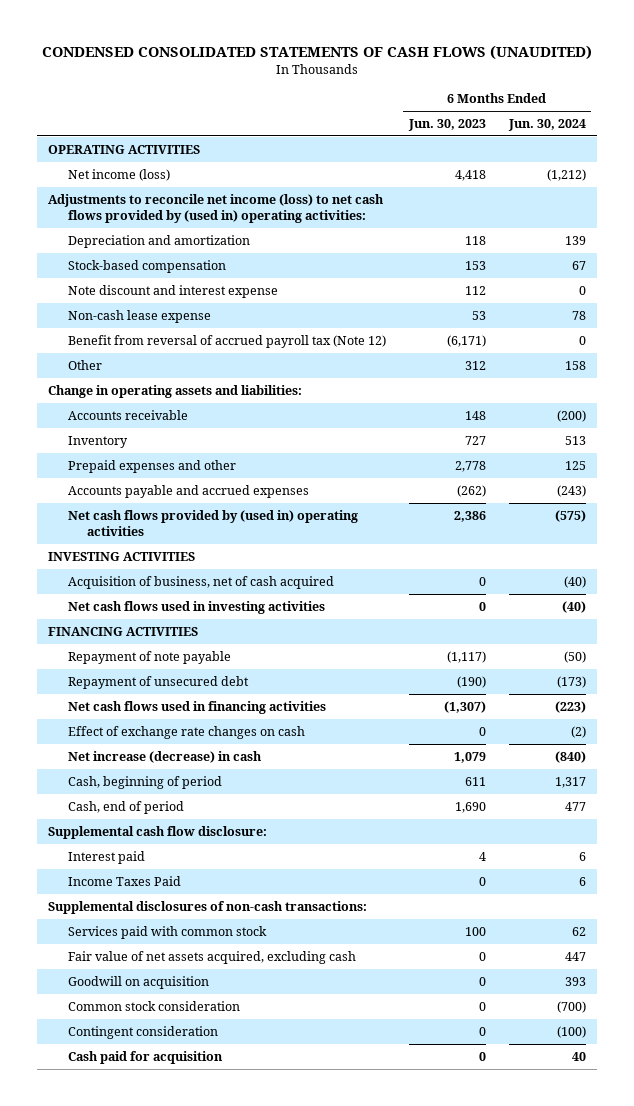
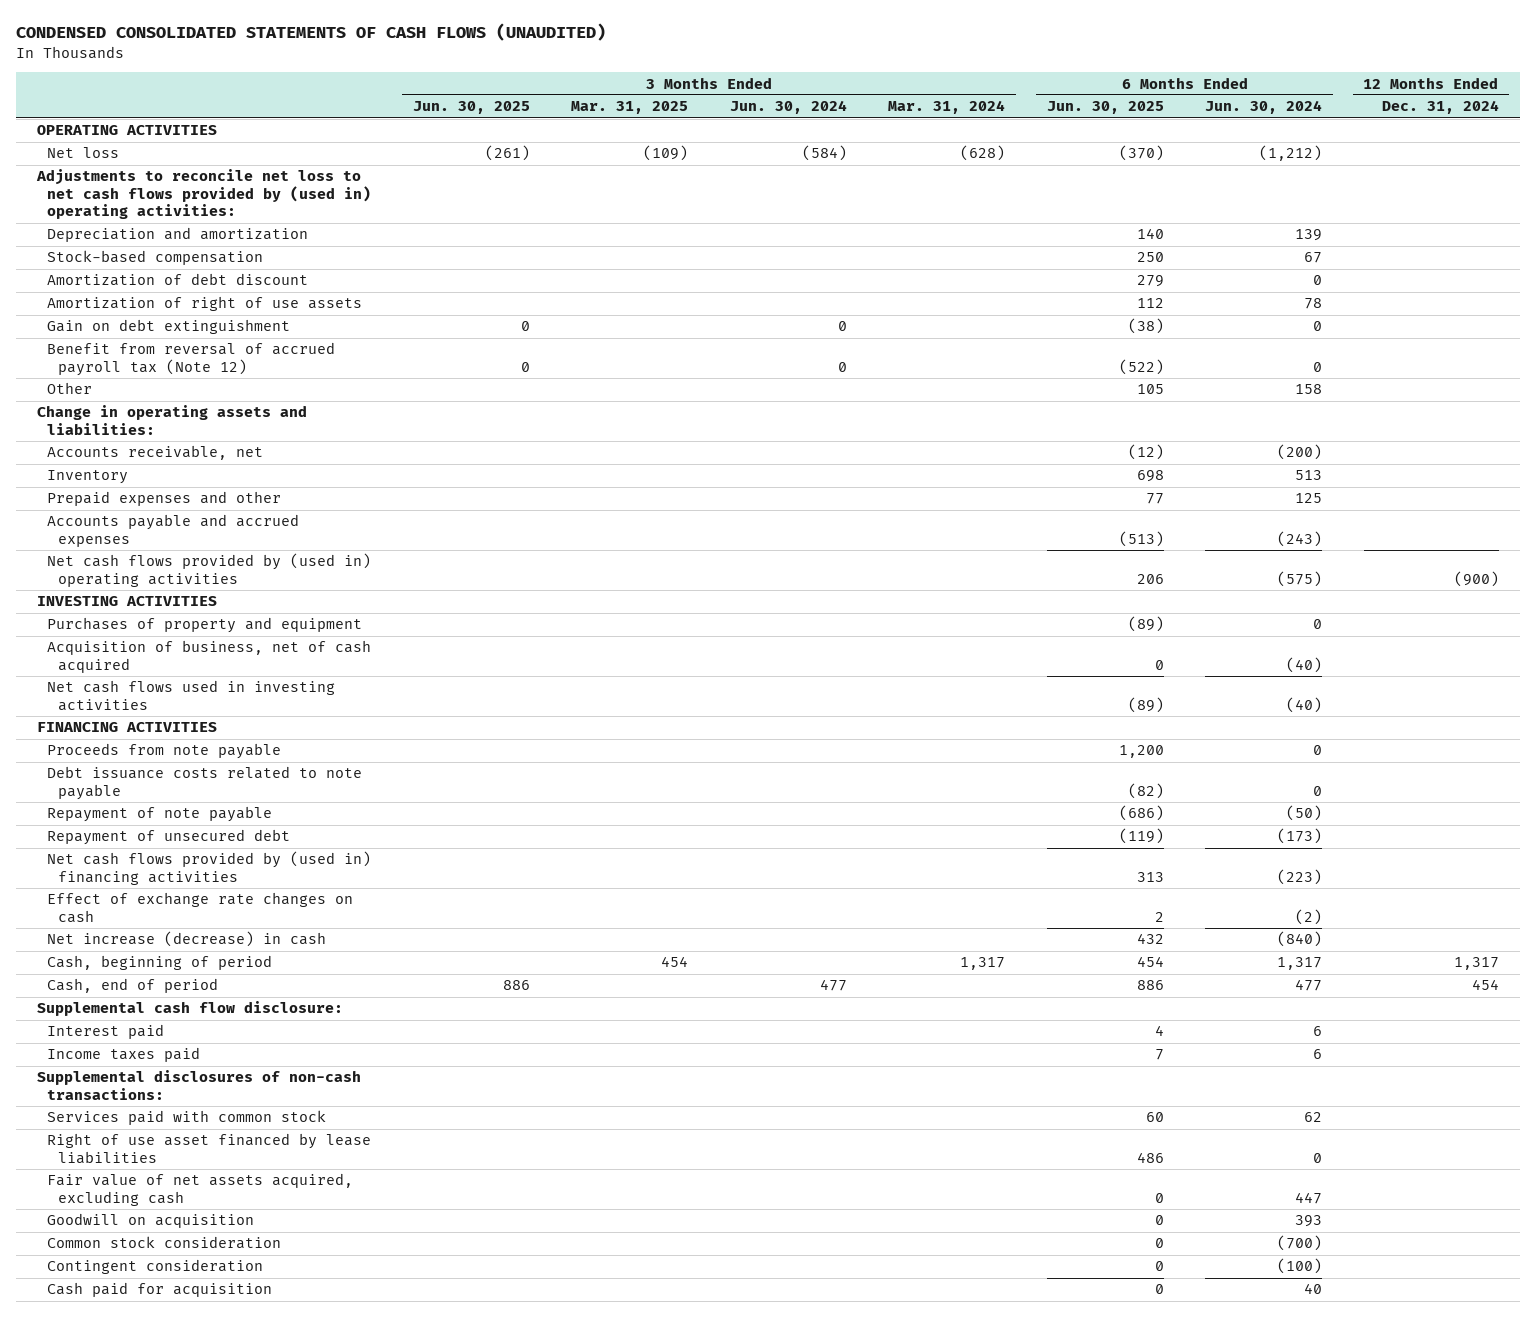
- | 6 Months Ended Jun. 30, 2023 | 6 Months Ended Jun. 30, 2024
+ | 3 Months Ended Jun. 30, 2025 | 3 Months Ended Mar. 31, 2025 | 3 Months Ended Jun. 30, 2024 | 3 Months Ended Mar. 31, 2024 | 6 Months Ended Jun. 30, 2025 | 6 Months Ended Jun. 30, 2024 | 12 Months Ended Dec. 31, 2024
- Net income (loss) | 4,418 | (1,212)
- Adjustments to reconcile net income (loss) to net cash flows provided by (used in) operating activities:
+ Net loss | (261) | (109) | (584) | (628) | (370) | (1,212) |
+ Adjustments to reconcile net loss to net cash flows provided by (used in) operating activities:
- Note discount and interest expense | 112 | 0
- Non-cash lease expense | 53 | 78
+ Amortization of debt discount | | | | | 279 | 0 |
+ Amortization of right of use assets | | | | | 112 | 78 |
+ Gain on debt extinguishment | 0 | | 0 | | (38) | 0 |
- Accounts receivable | 148 | (200)
+ Accounts receivable, net | | | | | (12) | (200) |
+ Purchases of property and equipment | | | | | (89) | 0 |
+ Proceeds from note payable | | | | | 1,200 | 0 |
+ Debt issuance costs related to note payable | | | | | (82) | 0 |
- Net cash flows used in financing activities | (1,307) | (223)
+ Net cash flows provided by (used in) financing activities | | | | | 313 | (223) |
- Income Taxes Paid | 0 | 6
+ Income taxes paid | | | | | 7 | 6 |
+ Right of use asset financed by lease liabilities | | | | | 486 | 0 |

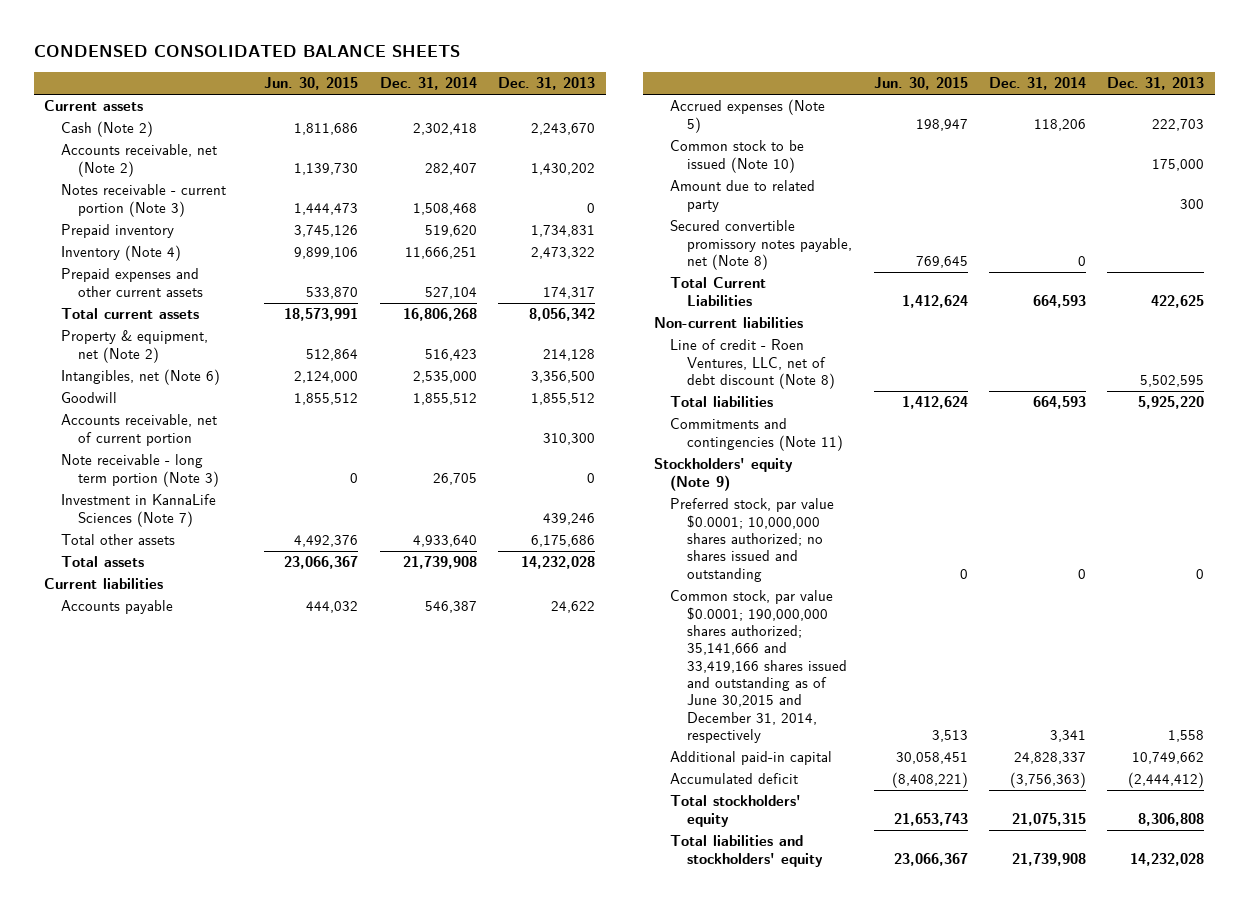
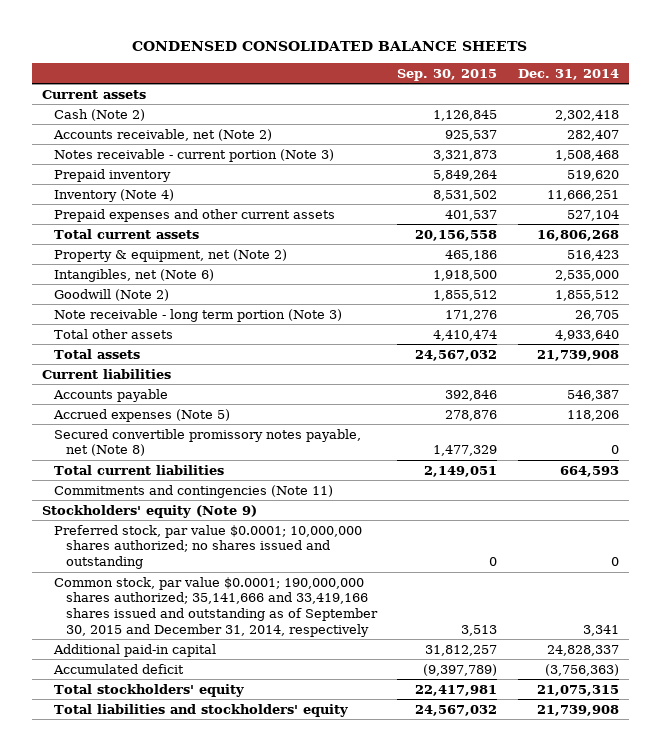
- | Jun. 30, 2015 | Dec. 31, 2014 | Dec. 31, 2013
+ | Sep. 30, 2015 | Dec. 31, 2014
- Goodwill | 1,855,512 | 1,855,512 | 1,855,512
- Accounts receivable, net of current portion | | | 310,300
+ Goodwill (Note 2) | 1,855,512 | 1,855,512
- Investment in KannaLife Sciences (Note 7) | | | 439,246
- Common stock to be issued (Note 10) | | | 175,000
- Amount due to related party | | | 300
- Total Current Liabilities | 1,412,624 | 664,593 | 422,625
- Non-current liabilities
- Line of credit - Roen Ventures, LLC, net of debt discount (Note 8) | | | 5,502,595
- Total liabilities | 1,412,624 | 664,593 | 5,925,220
+ Total current liabilities | 2,149,051 | 664,593
- Common stock, par value $0.0001; 190,000,000 shares authorized; 35,141,666 and 33,419,166 shares issued and outstanding as of June 30,2015 and December 31, 2014, respectively | 3,513 | 3,341 | 1,558
+ Common stock, par value $0.0001; 190,000,000 shares authorized; 35,141,666 and 33,419,166 shares issued and outstanding as of September 30, 2015 and December 31, 2014, respectively | 3,513 | 3,341

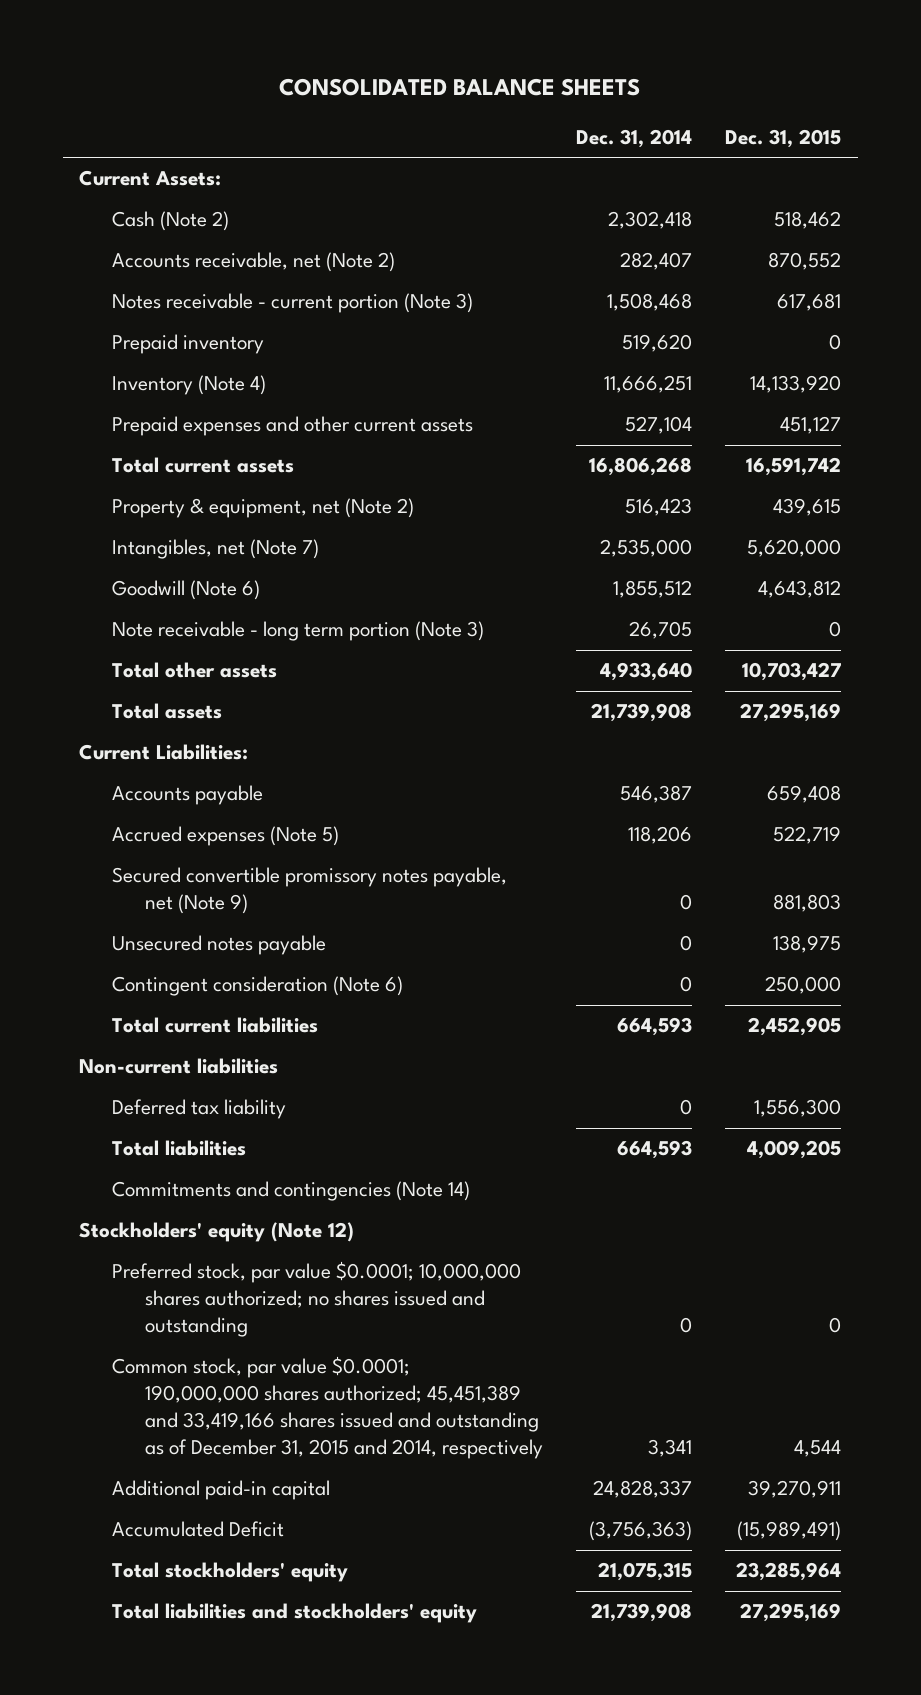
- CONDENSED CONSOLIDATED BALANCE SHEETS
+ CONSOLIDATED BALANCE SHEETS
- | Sep. 30, 2015 | Dec. 31, 2014
+ | Dec. 31, 2014 | Dec. 31, 2015
- Current assets
+ Current Assets:
- Intangibles, net (Note 6) | 1,918,500 | 2,535,000
- Goodwill (Note 2) | 1,855,512 | 1,855,512
+ Intangibles, net (Note 7) | 2,535,000 | 5,620,000
+ Goodwill (Note 6) | 1,855,512 | 4,643,812
- Current liabilities
+ Current Liabilities:
- Secured convertible promissory notes payable, net (Note 8) | 1,477,329 | 0
+ Secured convertible promissory notes payable, net (Note 9) | 0 | 881,803
+ Unsecured notes payable | 0 | 138,975
+ Contingent consideration (Note 6) | 0 | 250,000
- Commitments and contingencies (Note 11)
- Stockholders' equity (Note 9)
+ Non-current liabilities
+ Deferred tax liability | 0 | 1,556,300
+ Total liabilities | 664,593 | 4,009,205
+ Commitments and contingencies (Note 14)
+ Stockholders' equity (Note 12)
- Common stock, par value $0.0001; 190,000,000 shares authorized; 35,141,666 and 33,419,166 shares issued and outstanding as of September 30, 2015 and December 31, 2014, respectively | 3,513 | 3,341
+ Common stock, par value $0.0001; 190,000,000 shares authorized; 45,451,389 and 33,419,166 shares issued and outstanding as of December 31, 2015 and 2014, respectively | 3,341 | 4,544
- Accumulated deficit | (9,397,789) | (3,756,363)
+ Accumulated Deficit | (3,756,363) | (15,989,491)

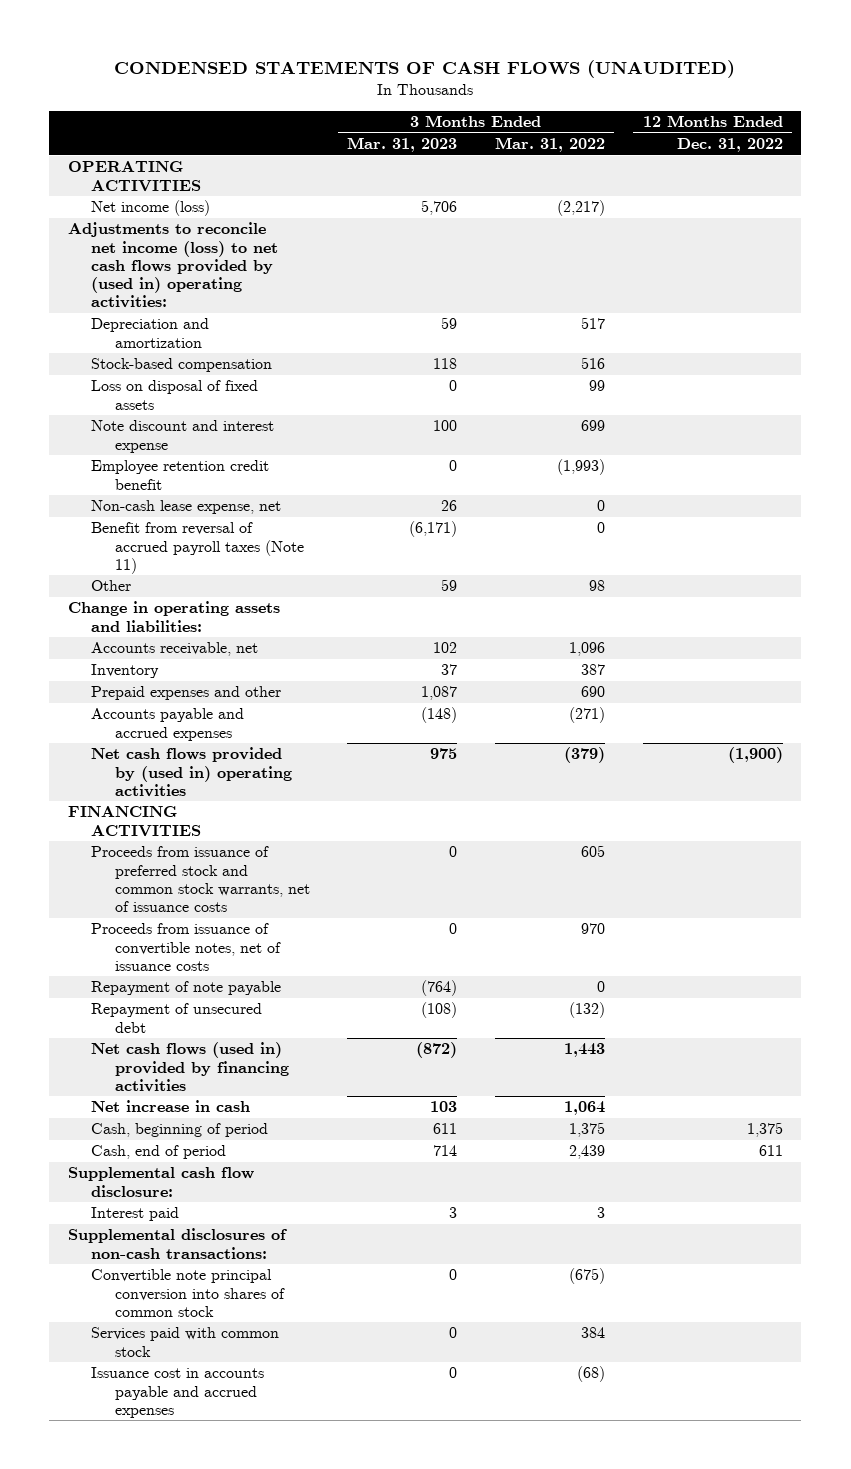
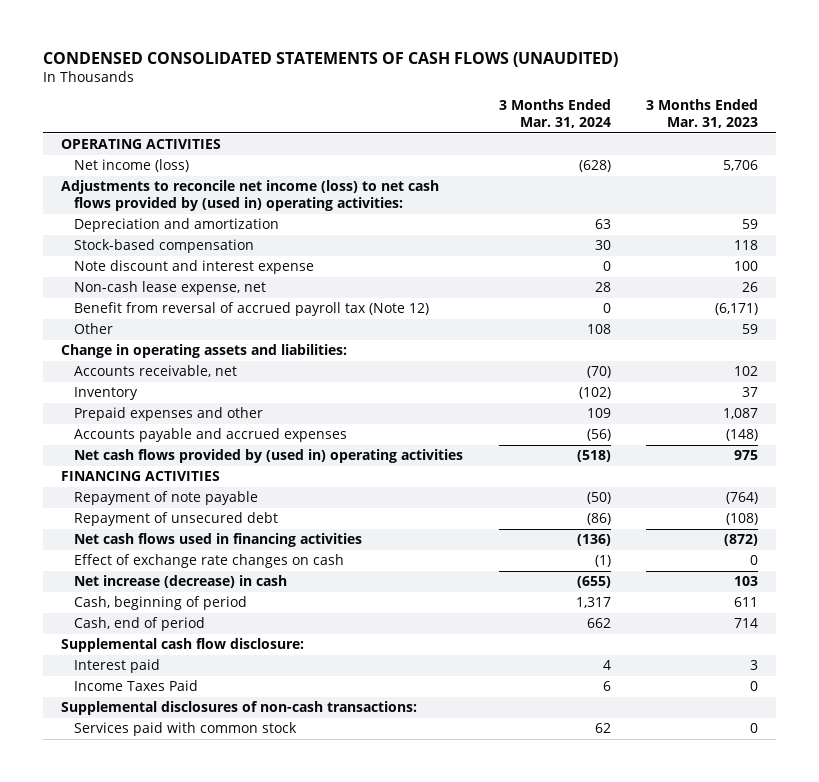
- CONDENSED STATEMENTS OF CASH FLOWS (UNAUDITED)
+ CONDENSED CONSOLIDATED STATEMENTS OF CASH FLOWS (UNAUDITED)
- | 3 Months Ended Mar. 31, 2023 | 3 Months Ended Mar. 31, 2022 | 12 Months Ended Dec. 31, 2022
+ | 3 Months Ended Mar. 31, 2024 | 3 Months Ended Mar. 31, 2023
- Loss on disposal of fixed assets | 0 | 99 |
- Employee retention credit benefit | 0 | (1,993) |
- Benefit from reversal of accrued payroll taxes (Note 11) | (6,171) | 0 |
+ Benefit from reversal of accrued payroll tax (Note 12) | 0 | (6,171)
- Proceeds from issuance of preferred stock and common stock warrants, net of issuance costs | 0 | 605 |
- Proceeds from issuance of convertible notes, net of issuance costs | 0 | 970 |
- Net cash flows (used in) provided by financing activities | (872) | 1,443 |
- Net increase in cash | 103 | 1,064 |
+ Net cash flows used in financing activities | (136) | (872)
+ Effect of exchange rate changes on cash | (1) | 0
+ Net increase (decrease) in cash | (655) | 103
+ Income Taxes Paid | 6 | 0
- Convertible note principal conversion into shares of common stock | 0 | (675) |
- Issuance cost in accounts payable and accrued expenses | 0 | (68) |

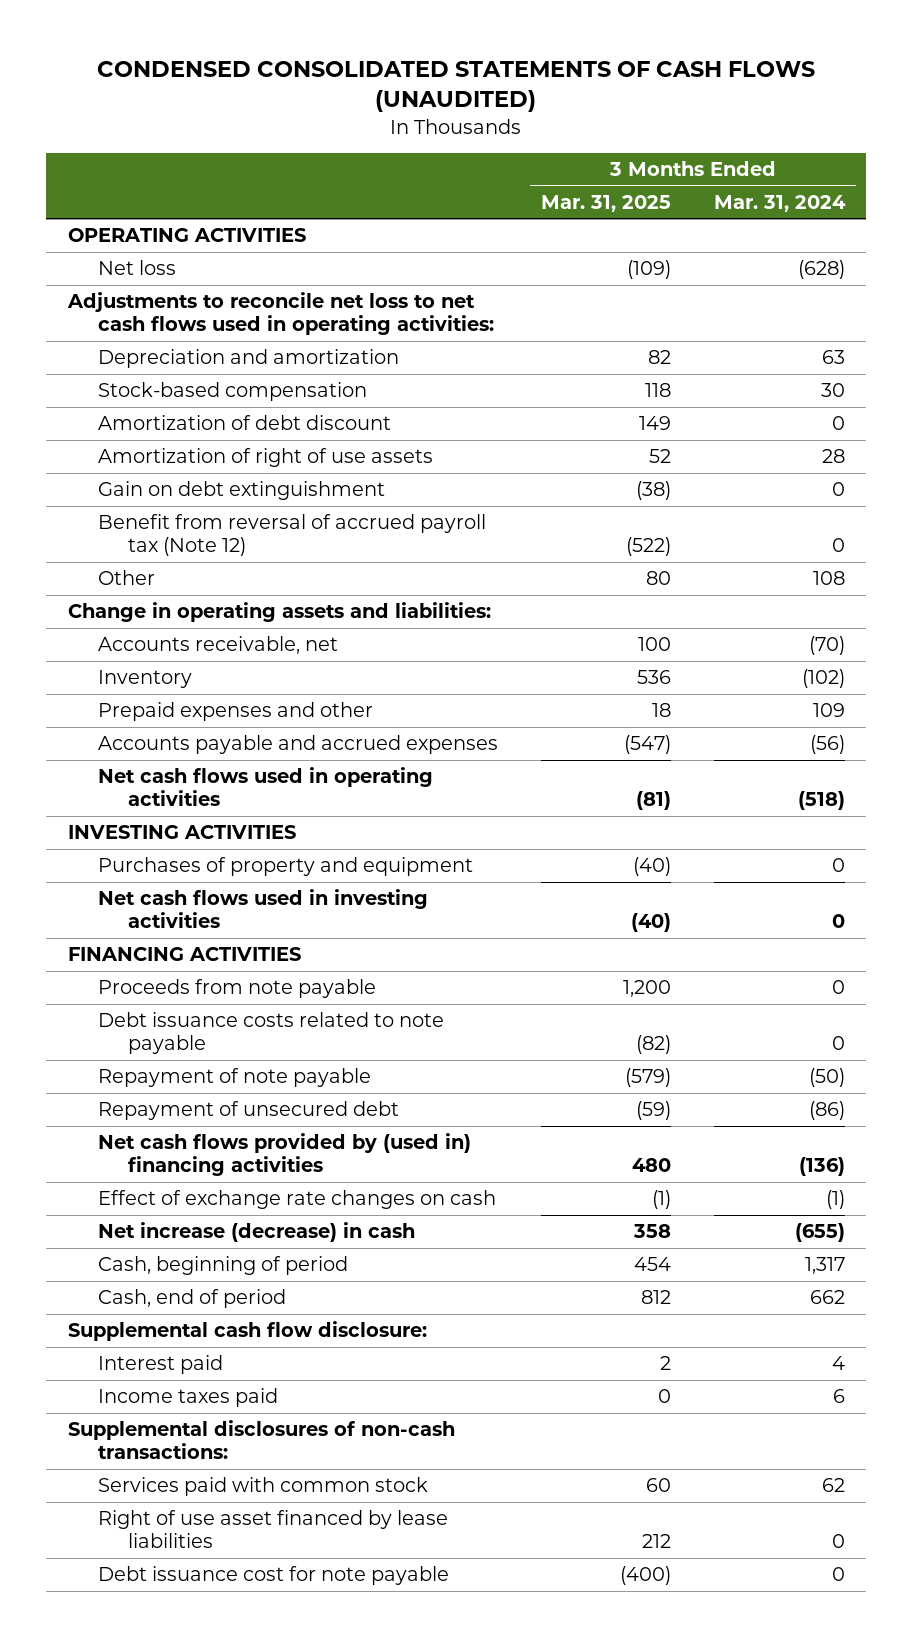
- | 3 Months Ended Mar. 31, 2024 | 3 Months Ended Mar. 31, 2023
+ | 3 Months Ended Mar. 31, 2025 | 3 Months Ended Mar. 31, 2024
- Net income (loss) | (628) | 5,706
- Adjustments to reconcile net income (loss) to net cash flows provided by (used in) operating activities:
+ Net loss | (109) | (628)
+ Adjustments to reconcile net loss to net cash flows used in operating activities:
- Note discount and interest expense | 0 | 100
- Non-cash lease expense, net | 28 | 26
+ Amortization of debt discount | 149 | 0
+ Amortization of right of use assets | 52 | 28
+ Gain on debt extinguishment | (38) | 0
- Net cash flows provided by (used in) operating activities | (518) | 975
+ Net cash flows used in operating activities | (81) | (518)
+ INVESTING ACTIVITIES
+ Purchases of property and equipment | (40) | 0
+ Net cash flows used in investing activities | (40) | 0
+ Proceeds from note payable | 1,200 | 0
+ Debt issuance costs related to note payable | (82) | 0
- Net cash flows used in financing activities | (136) | (872)
+ Net cash flows provided by (used in) financing activities | 480 | (136)
- Income Taxes Paid | 6 | 0
+ Income taxes paid | 0 | 6
+ Right of use asset financed by lease liabilities | 212 | 0
+ Debt issuance cost for note payable | (400) | 0

